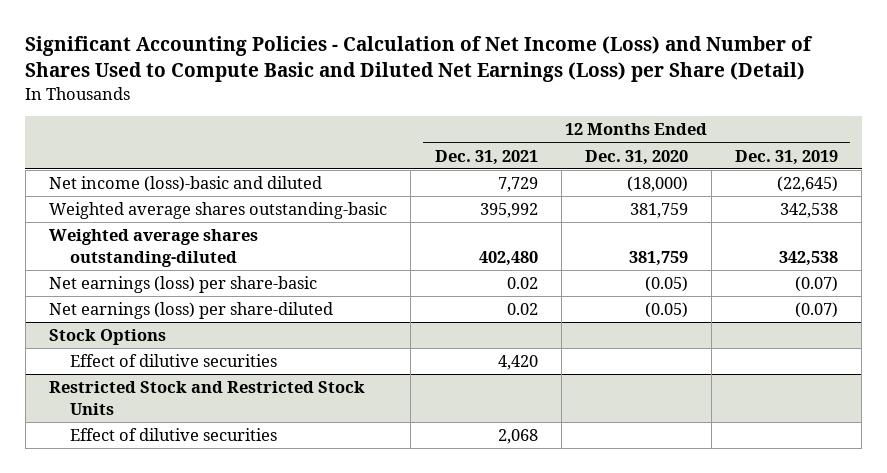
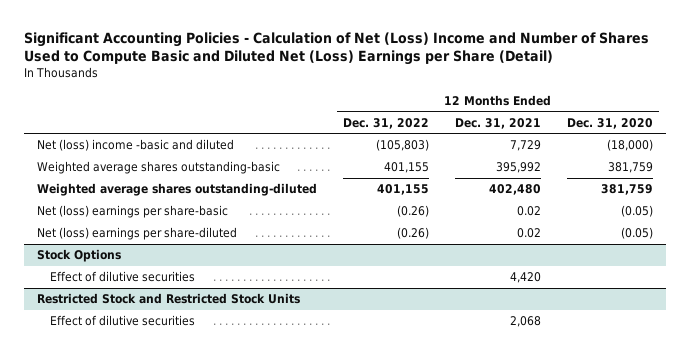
- Significant Accounting Policies - Calculation of Net Income (Loss) and Number of Shares Used to Compute Basic and Diluted Net Earnings (Loss) per Share (Detail)
+ Significant Accounting Policies - Calculation of Net (Loss) Income and Number of Shares Used to Compute Basic and Diluted Net (Loss) Earnings per Share (Detail)
- | 12 Months Ended Dec. 31, 2021 | 12 Months Ended Dec. 31, 2020 | 12 Months Ended Dec. 31, 2019
+ | 12 Months Ended Dec. 31, 2022 | 12 Months Ended Dec. 31, 2021 | 12 Months Ended Dec. 31, 2020
- Net income (loss)-basic and diluted | 7,729 | (18,000) | (22,645)
+ Net (loss) income -basic and diluted | (105,803) | 7,729 | (18,000)
- Net earnings (loss) per share-basic | 0.02 | (0.05) | (0.07)
- Net earnings (loss) per share-diluted | 0.02 | (0.05) | (0.07)
+ Net (loss) earnings per share-basic | (0.26) | 0.02 | (0.05)
+ Net (loss) earnings per share-diluted | (0.26) | 0.02 | (0.05)

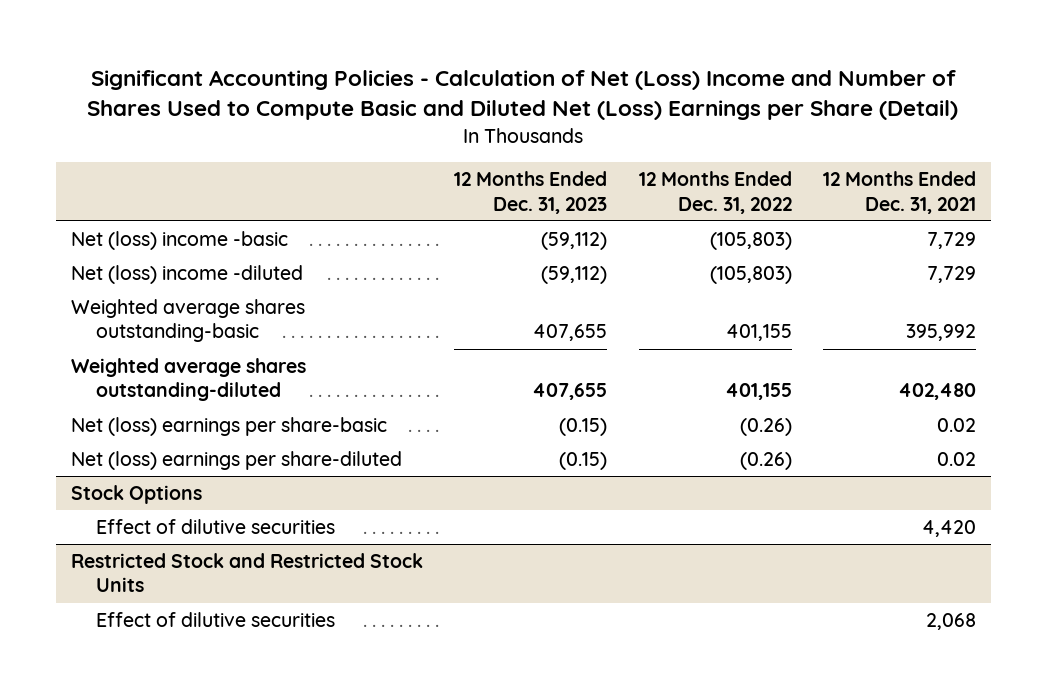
- | 12 Months Ended Dec. 31, 2022 | 12 Months Ended Dec. 31, 2021 | 12 Months Ended Dec. 31, 2020
+ | 12 Months Ended Dec. 31, 2023 | 12 Months Ended Dec. 31, 2022 | 12 Months Ended Dec. 31, 2021
- Net (loss) income -basic and diluted | (105,803) | 7,729 | (18,000)
+ Net (loss) income -basic | (59,112) | (105,803) | 7,729
+ Net (loss) income -diluted | (59,112) | (105,803) | 7,729

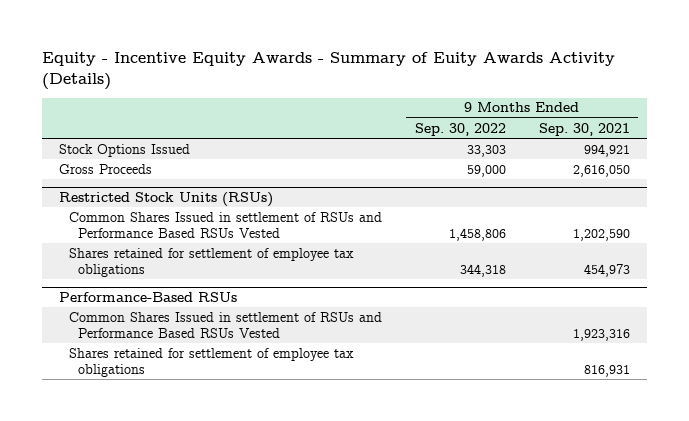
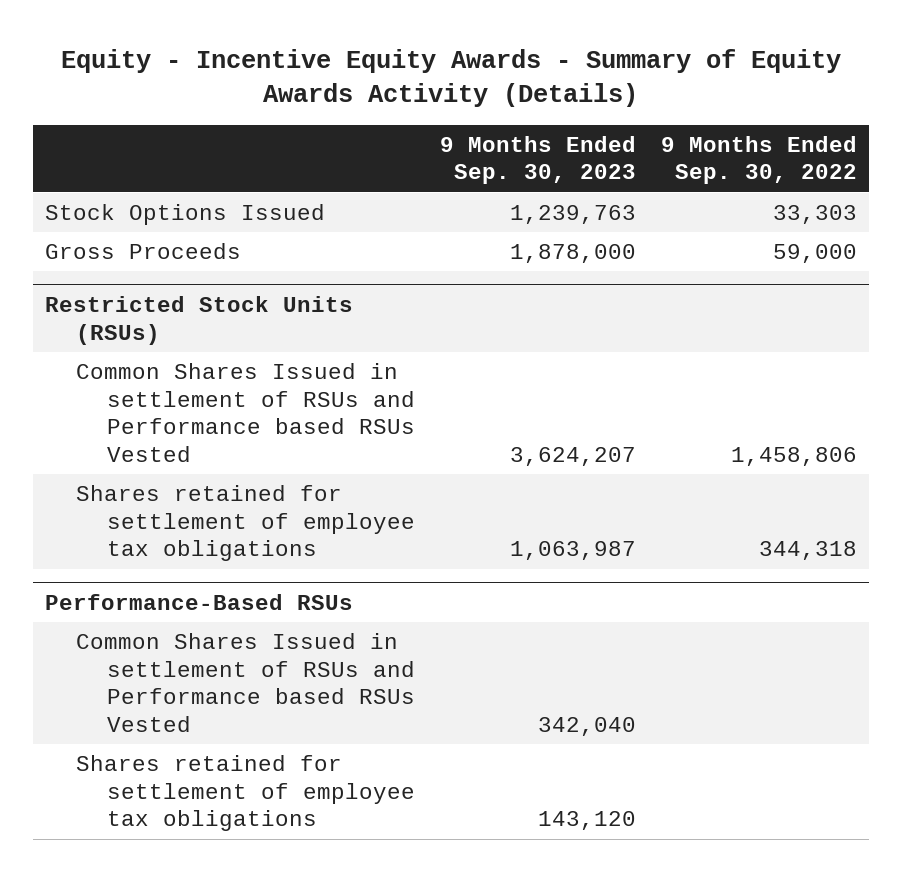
- Equity - Incentive Equity Awards - Summary of Euity Awards Activity (Details)
+ Equity - Incentive Equity Awards - Summary of Equity Awards Activity (Details)
- | 9 Months Ended Sep. 30, 2022 | 9 Months Ended Sep. 30, 2021
+ | 9 Months Ended Sep. 30, 2023 | 9 Months Ended Sep. 30, 2022
@ Restricted Stock Units (RSUs)
- Common Shares Issued in settlement of RSUs and Performance Based RSUs Vested | 1,458,806 | 1,202,590
+ Common Shares Issued in settlement of RSUs and Performance based RSUs Vested | 3,624,207 | 1,458,806
@ Performance-Based RSUs
- Common Shares Issued in settlement of RSUs and Performance Based RSUs Vested | | 1,923,316
+ Common Shares Issued in settlement of RSUs and Performance based RSUs Vested | 342,040 |

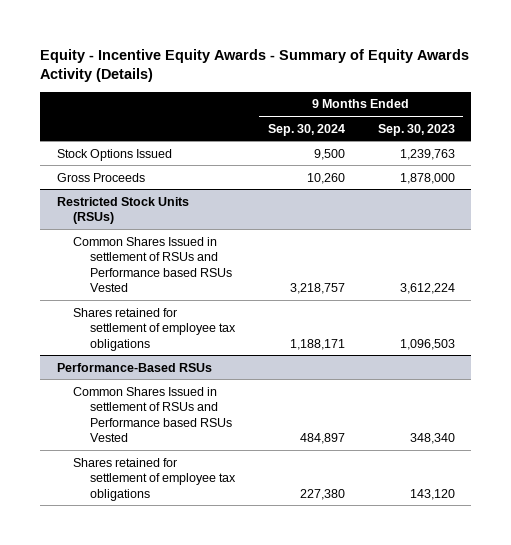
- | 9 Months Ended Sep. 30, 2023 | 9 Months Ended Sep. 30, 2022
+ | 9 Months Ended Sep. 30, 2024 | 9 Months Ended Sep. 30, 2023
@ Restricted Stock Units (RSUs)
- Common Shares Issued in settlement of RSUs and Performance based RSUs Vested | 3,624,207 | 1,458,806
- Shares retained for settlement of employee tax obligations | 1,063,987 | 344,318
+ Common Shares Issued in settlement of RSUs and Performance based RSUs Vested | 3,218,757 | 3,612,224
+ Shares retained for settlement of employee tax obligations | 1,188,171 | 1,096,503
@ Performance-Based RSUs
- Common Shares Issued in settlement of RSUs and Performance based RSUs Vested | 342,040 |
+ Common Shares Issued in settlement of RSUs and Performance based RSUs Vested | 484,897 | 348,340

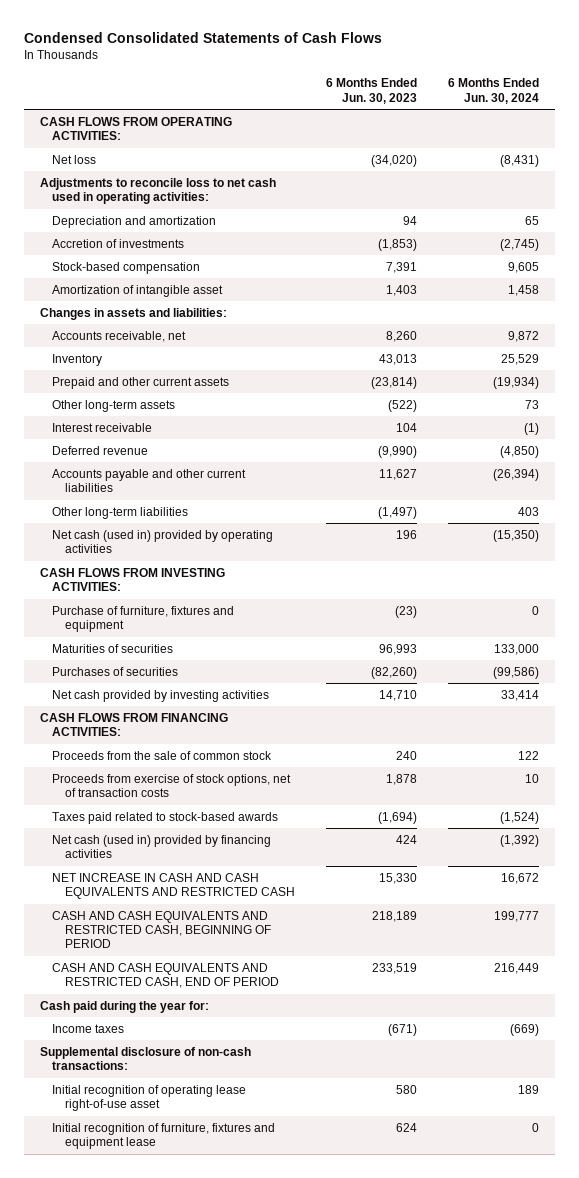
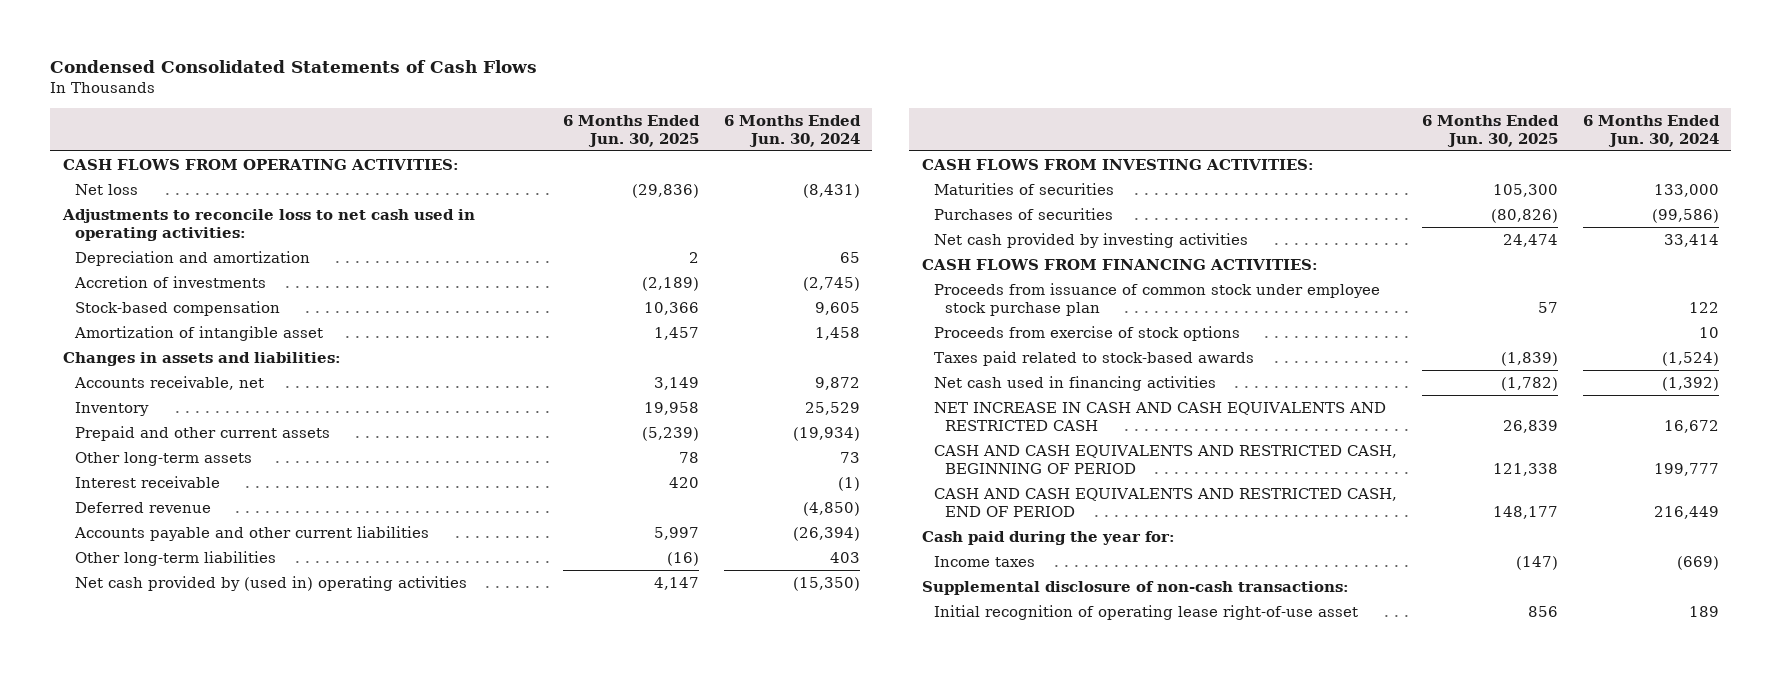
- | 6 Months Ended Jun. 30, 2023 | 6 Months Ended Jun. 30, 2024
+ | 6 Months Ended Jun. 30, 2025 | 6 Months Ended Jun. 30, 2024
- Net cash (used in) provided by operating activities | 196 | (15,350)
+ Net cash provided by (used in) operating activities | 4,147 | (15,350)
- Purchase of furniture, fixtures and equipment | (23) | 0
- Proceeds from the sale of common stock | 240 | 122
- Proceeds from exercise of stock options, net of transaction costs | 1,878 | 10
+ Proceeds from issuance of common stock under employee stock purchase plan | 57 | 122
+ Proceeds from exercise of stock options | | 10
- Net cash (used in) provided by financing activities | 424 | (1,392)
+ Net cash used in financing activities | (1,782) | (1,392)
- Initial recognition of furniture, fixtures and equipment lease | 624 | 0

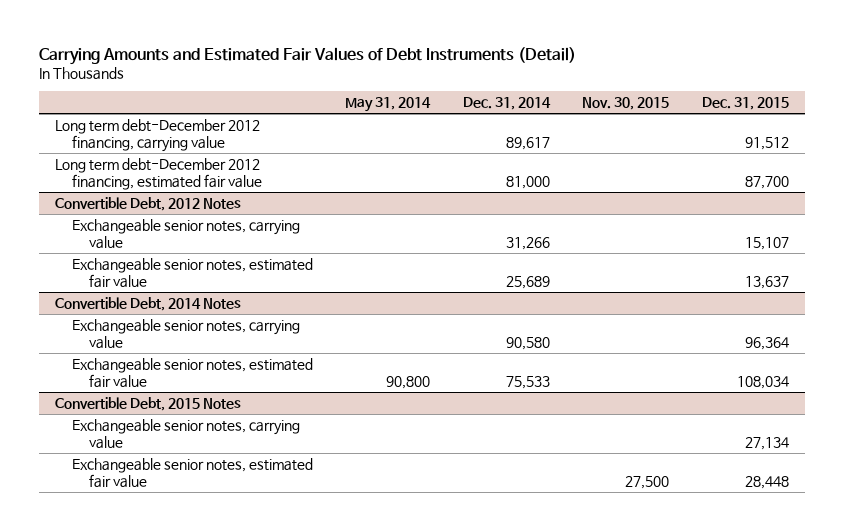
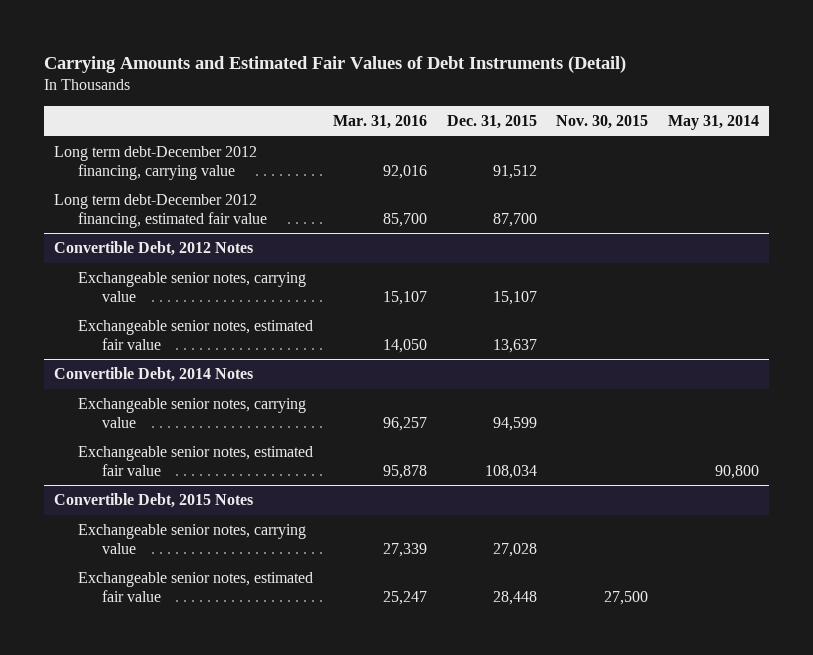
- | May 31, 2014 | Dec. 31, 2014 | Nov. 30, 2015 | Dec. 31, 2015
+ | Mar. 31, 2016 | Dec. 31, 2015 | Nov. 30, 2015 | May 31, 2014
@ Convertible Debt, 2014 Notes
- Exchangeable senior notes, carrying value | | 90,580 | | 96,364
+ Exchangeable senior notes, carrying value | 96,257 | 94,599 | |
@ Convertible Debt, 2015 Notes
- Exchangeable senior notes, carrying value | | | | 27,134
+ Exchangeable senior notes, carrying value | 27,339 | 27,028 | |

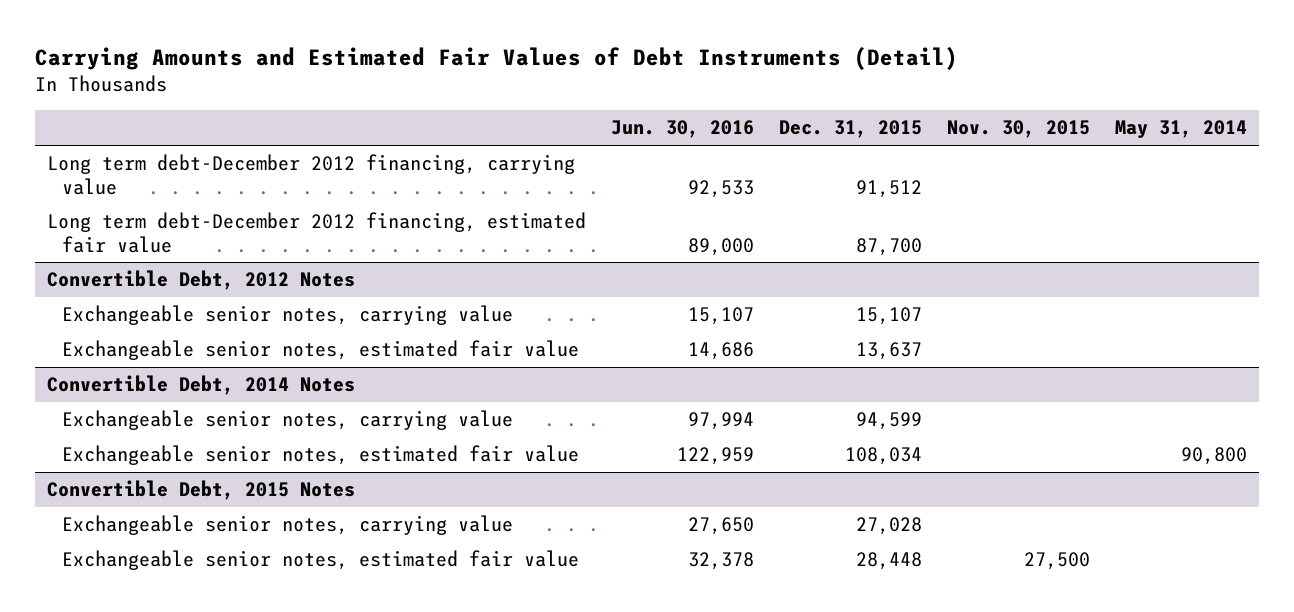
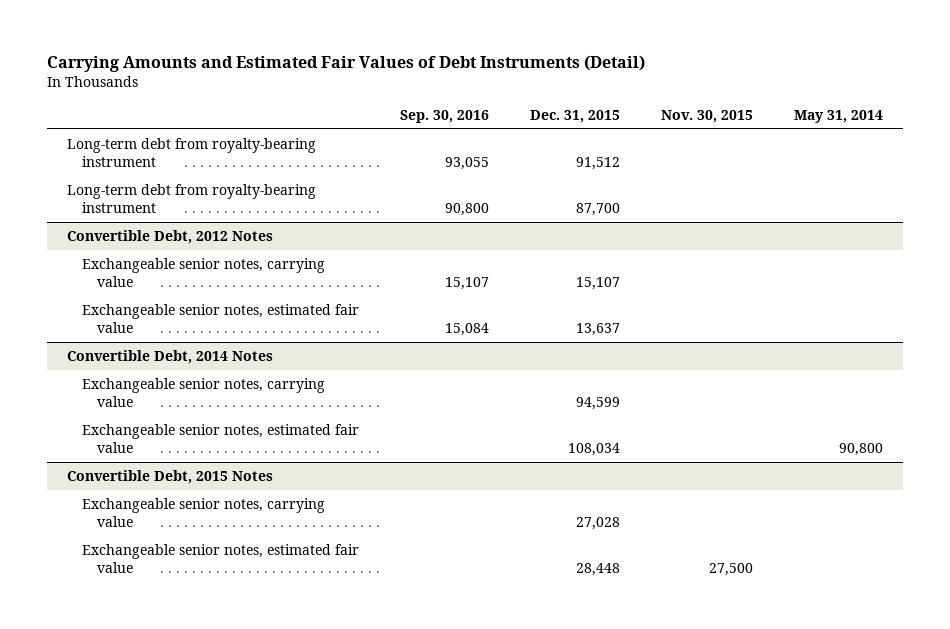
- | Jun. 30, 2016 | Dec. 31, 2015 | Nov. 30, 2015 | May 31, 2014
+ | Sep. 30, 2016 | Dec. 31, 2015 | Nov. 30, 2015 | May 31, 2014
- Long term debt-December 2012 financing, carrying value | 92,533 | 91,512 | |
- Long term debt-December 2012 financing, estimated fair value | 89,000 | 87,700 | |
+ Long-term debt from royalty-bearing instrument | 93,055 | 91,512 | |
+ Long-term debt from royalty-bearing instrument | 90,800 | 87,700 | |

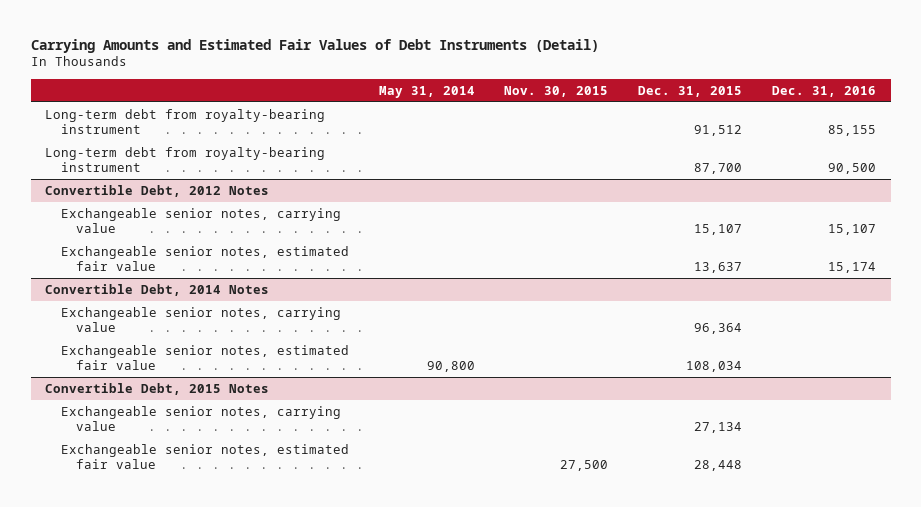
- | Sep. 30, 2016 | Dec. 31, 2015 | Nov. 30, 2015 | May 31, 2014
+ | May 31, 2014 | Nov. 30, 2015 | Dec. 31, 2015 | Dec. 31, 2016
@ Convertible Debt, 2014 Notes
- Exchangeable senior notes, carrying value | | 94,599 | |
+ Exchangeable senior notes, carrying value | | | 96,364 |
@ Convertible Debt, 2015 Notes
- Exchangeable senior notes, carrying value | | 27,028 | |
+ Exchangeable senior notes, carrying value | | | 27,134 |

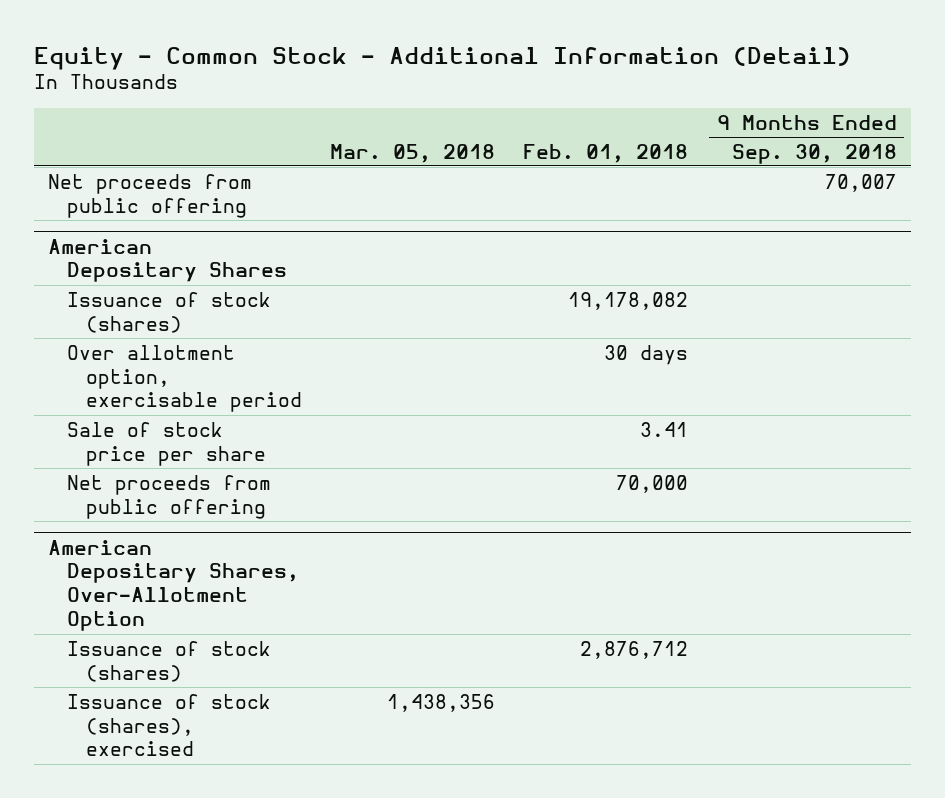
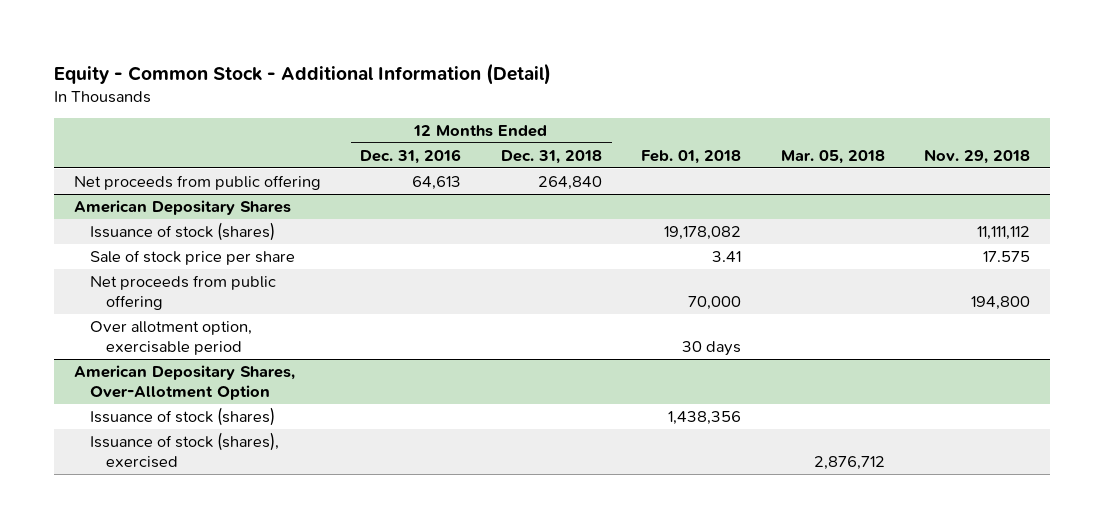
- | Mar. 05, 2018 | Feb. 01, 2018 | 9 Months Ended Sep. 30, 2018
+ | 12 Months Ended Dec. 31, 2016 | 12 Months Ended Dec. 31, 2018 | Feb. 01, 2018 | Mar. 05, 2018 | Nov. 29, 2018
@ American Depositary Shares
moved down: Over allotment option, exercisable period | | | 30 days | |
@ American Depositary Shares, Over-Allotment Option
- Issuance of stock (shares) | | 2,876,712 |
- Issuance of stock (shares), exercised | 1,438,356 | |
+ Issuance of stock (shares) | | | 1,438,356 | |
+ Issuance of stock (shares), exercised | | | | 2,876,712 |

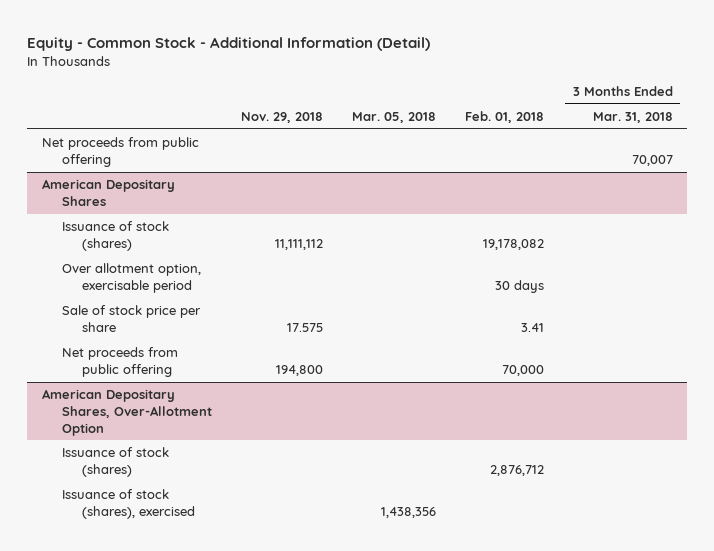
- | 12 Months Ended Dec. 31, 2016 | 12 Months Ended Dec. 31, 2018 | Feb. 01, 2018 | Mar. 05, 2018 | Nov. 29, 2018
+ | Nov. 29, 2018 | Mar. 05, 2018 | Feb. 01, 2018 | 3 Months Ended Mar. 31, 2018
@ American Depositary Shares
moved up: Over allotment option, exercisable period | | | 30 days |
@ American Depositary Shares, Over-Allotment Option
- Issuance of stock (shares) | | | 1,438,356 | |
- Issuance of stock (shares), exercised | | | | 2,876,712 |
+ Issuance of stock (shares) | | | 2,876,712 |
+ Issuance of stock (shares), exercised | | 1,438,356 | |

